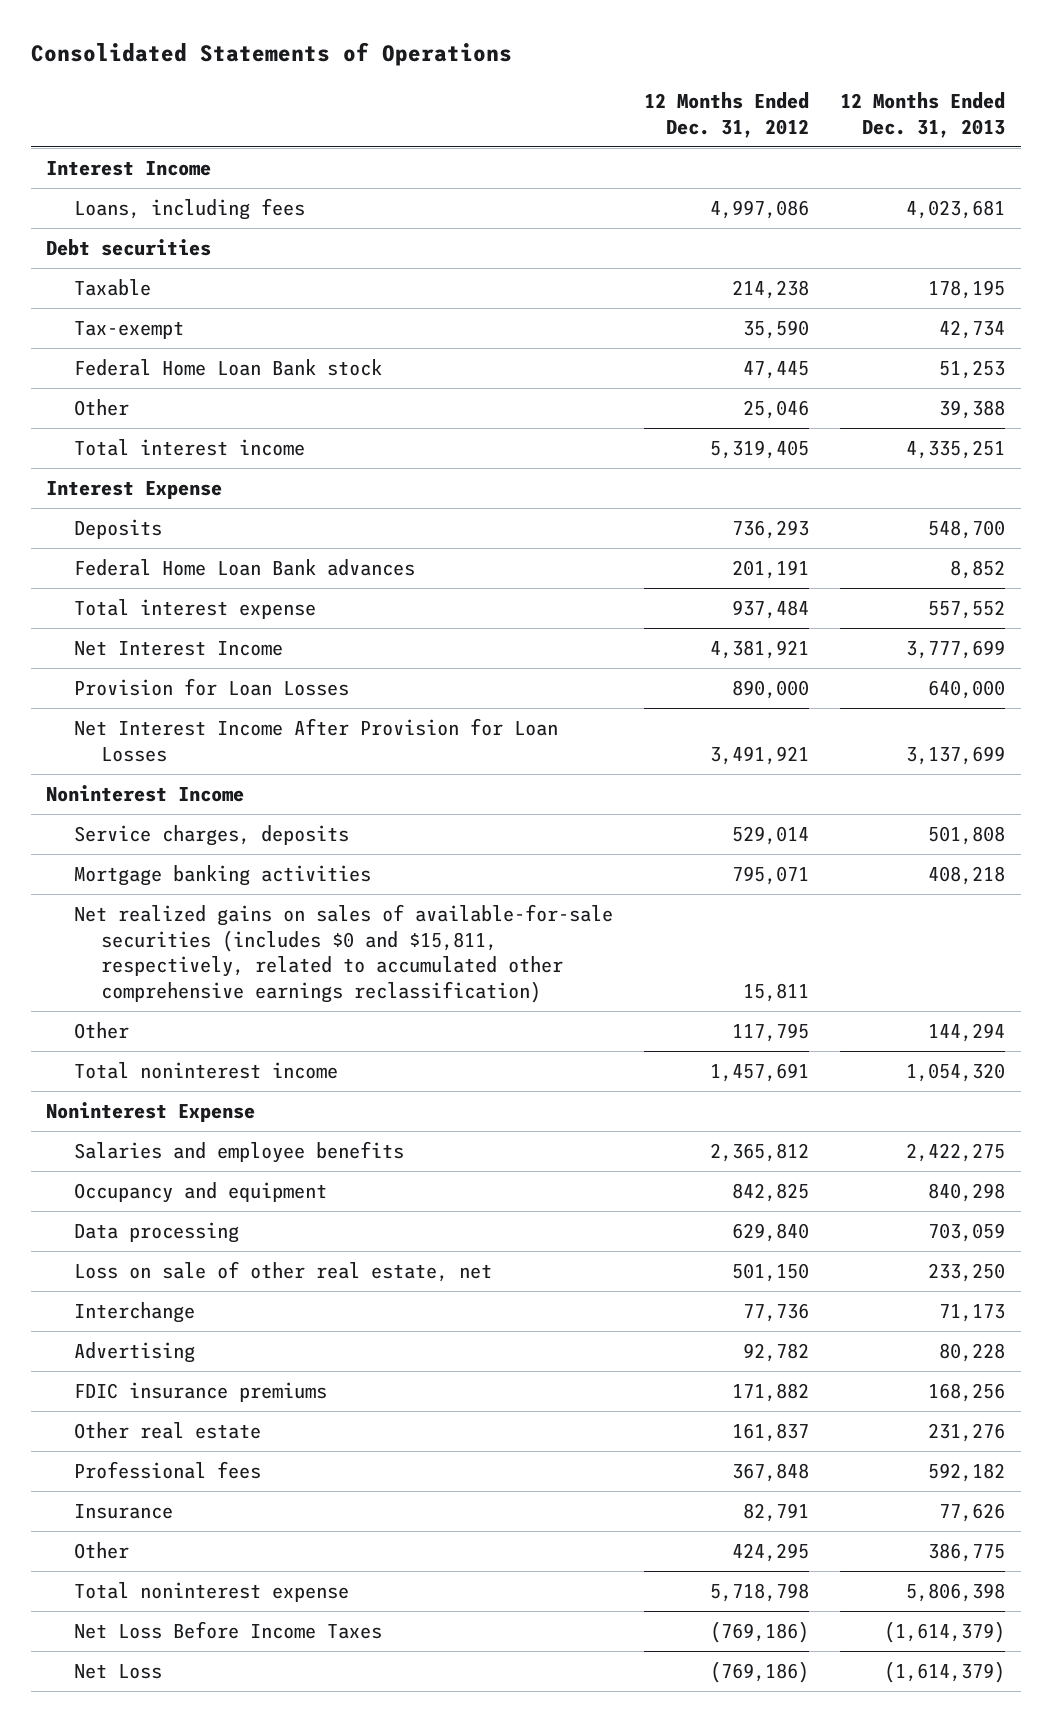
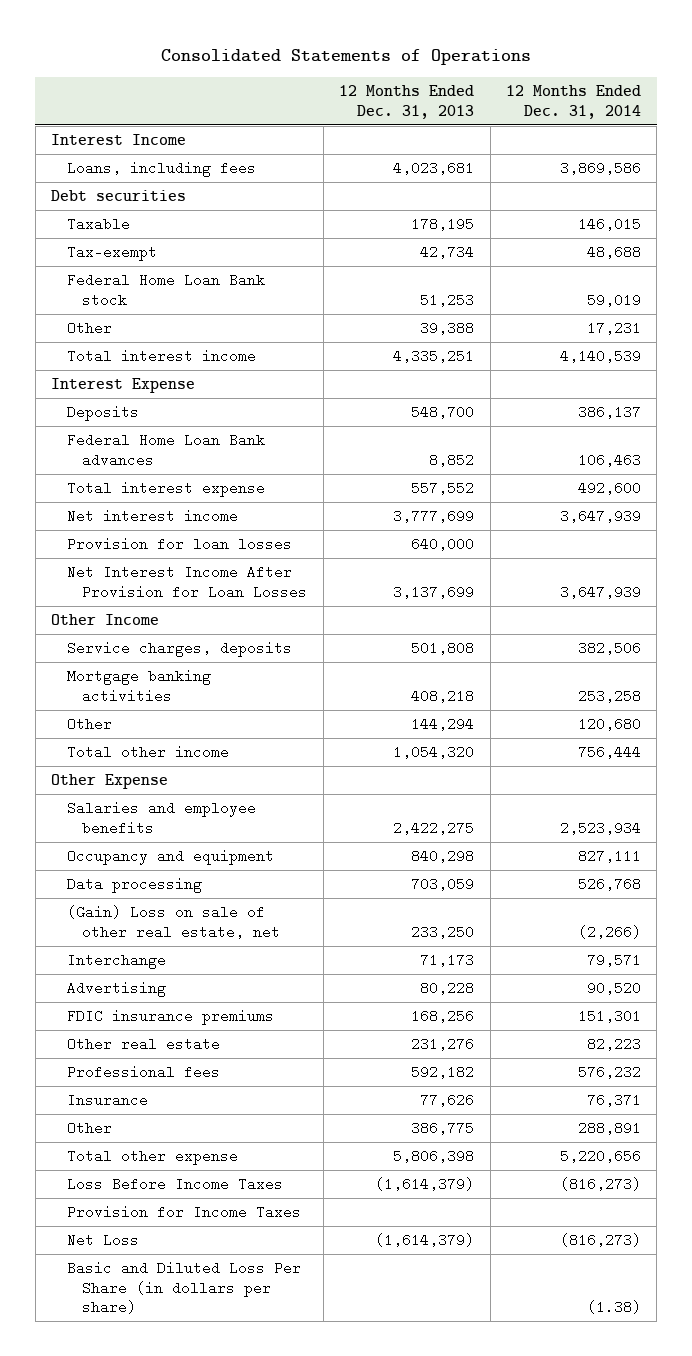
- | 12 Months Ended Dec. 31, 2012 | 12 Months Ended Dec. 31, 2013
+ | 12 Months Ended Dec. 31, 2013 | 12 Months Ended Dec. 31, 2014
- Net Interest Income | 4,381,921 | 3,777,699
- Provision for Loan Losses | 890,000 | 640,000
+ Net interest income | 3,777,699 | 3,647,939
+ Provision for loan losses | 640,000 |
- Noninterest Income
+ Other Income
- Net realized gains on sales of available-for-sale securities (includes $0 and $15,811, respectively, related to accumulated other comprehensive earnings reclassification) | 15,811 |
- Total noninterest income | 1,457,691 | 1,054,320
- Noninterest Expense
+ Total other income | 1,054,320 | 756,444
+ Other Expense
- Loss on sale of other real estate, net | 501,150 | 233,250
+ (Gain) Loss on sale of other real estate, net | 233,250 | (2,266)
- Total noninterest expense | 5,718,798 | 5,806,398
- Net Loss Before Income Taxes | (769,186) | (1,614,379)
+ Total other expense | 5,806,398 | 5,220,656
+ Loss Before Income Taxes | (1,614,379) | (816,273)
+ Provision for Income Taxes
+ Basic and Diluted Loss Per Share (in dollars per share) | | (1.38)

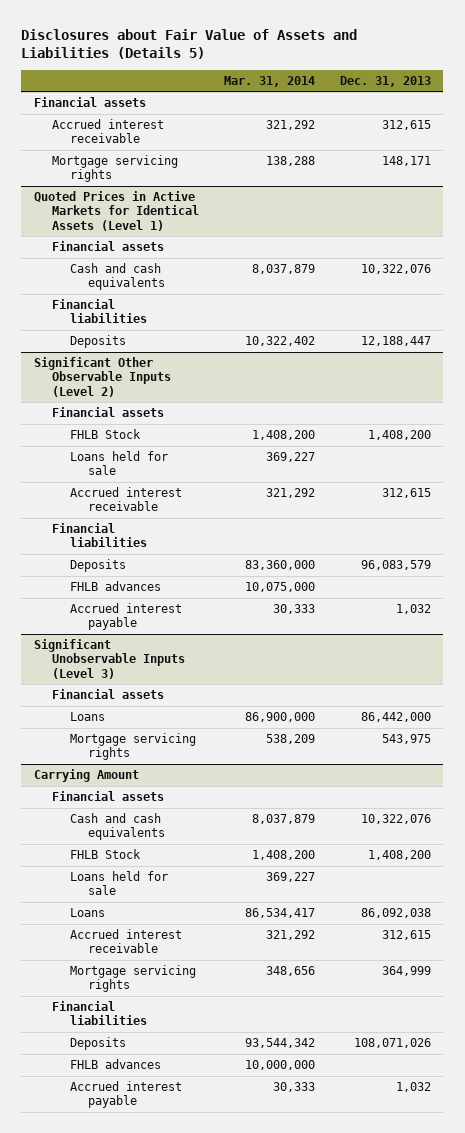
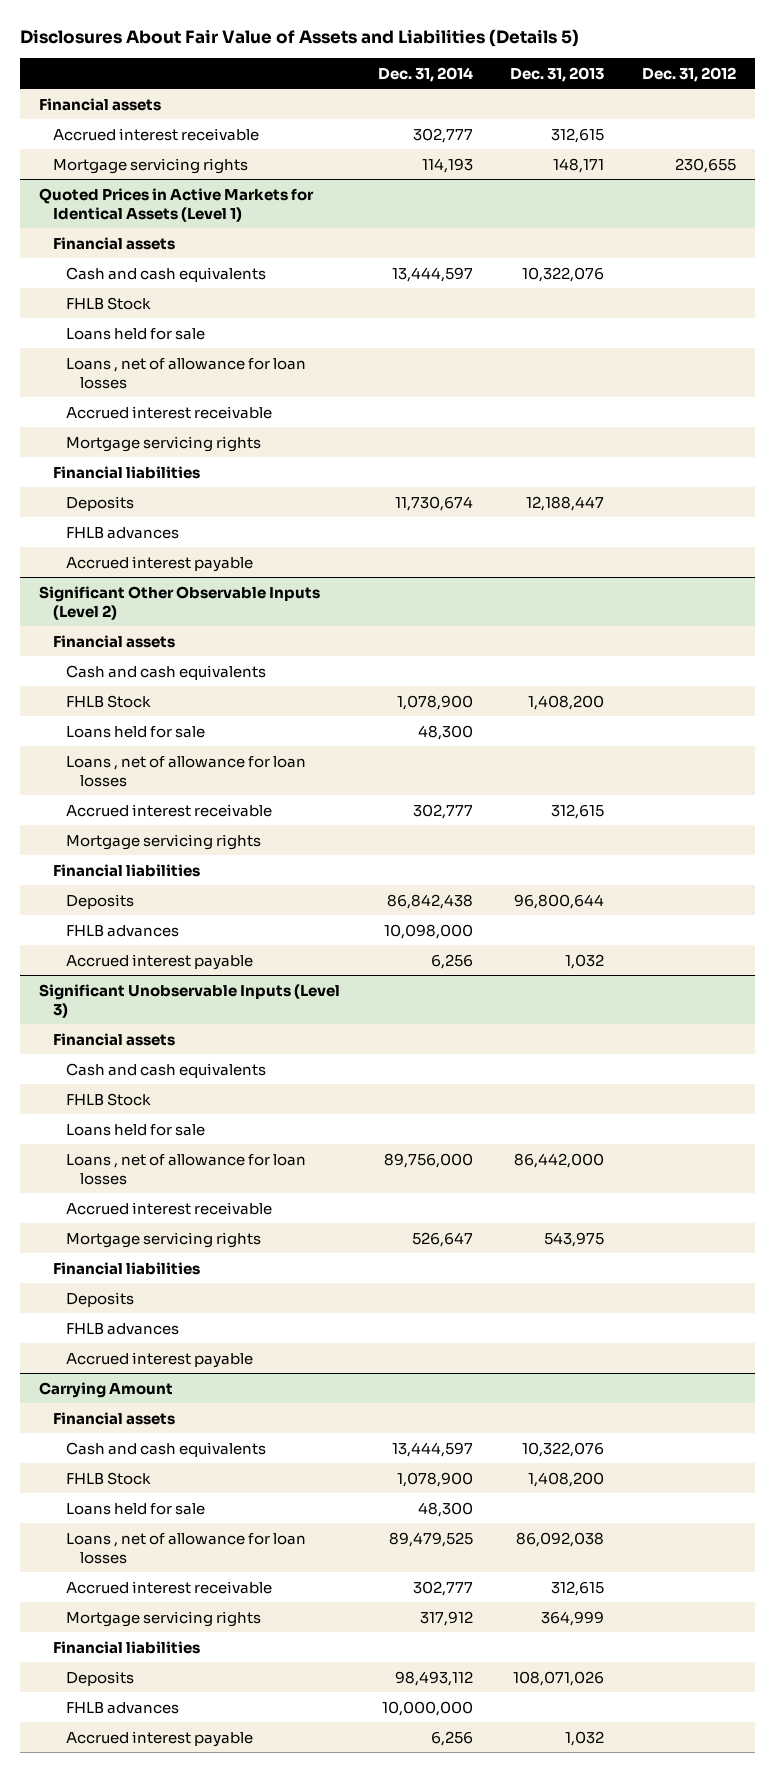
- Disclosures about Fair Value of Assets and Liabilities (Details 5)
+ Disclosures About Fair Value of Assets and Liabilities (Details 5)
- | Mar. 31, 2014 | Dec. 31, 2013
+ | Dec. 31, 2014 | Dec. 31, 2013 | Dec. 31, 2012
@ Quoted Prices in Active Markets for Identical Assets (Level 1)
+ FHLB Stock
+ Loans held for sale
+ Loans , net of allowance for loan losses
+ Accrued interest receivable
+ Mortgage servicing rights
+ FHLB advances
+ Accrued interest payable
@ Significant Other Observable Inputs (Level 2)
+ Cash and cash equivalents
+ Loans , net of allowance for loan losses
+ Mortgage servicing rights
- Deposits | 83,360,000 | 96,083,579
+ Deposits | 86,842,438 | 96,800,644 |
@ Significant Unobservable Inputs (Level 3)
- Loans | 86,900,000 | 86,442,000
+ Cash and cash equivalents
+ FHLB Stock
+ Loans held for sale
+ Loans , net of allowance for loan losses | 89,756,000 | 86,442,000 |
+ Accrued interest receivable
+ Financial liabilities
+ Deposits
+ FHLB advances
+ Accrued interest payable
@ Carrying Amount
- Loans | 86,534,417 | 86,092,038
+ Loans , net of allowance for loan losses | 89,479,525 | 86,092,038 |

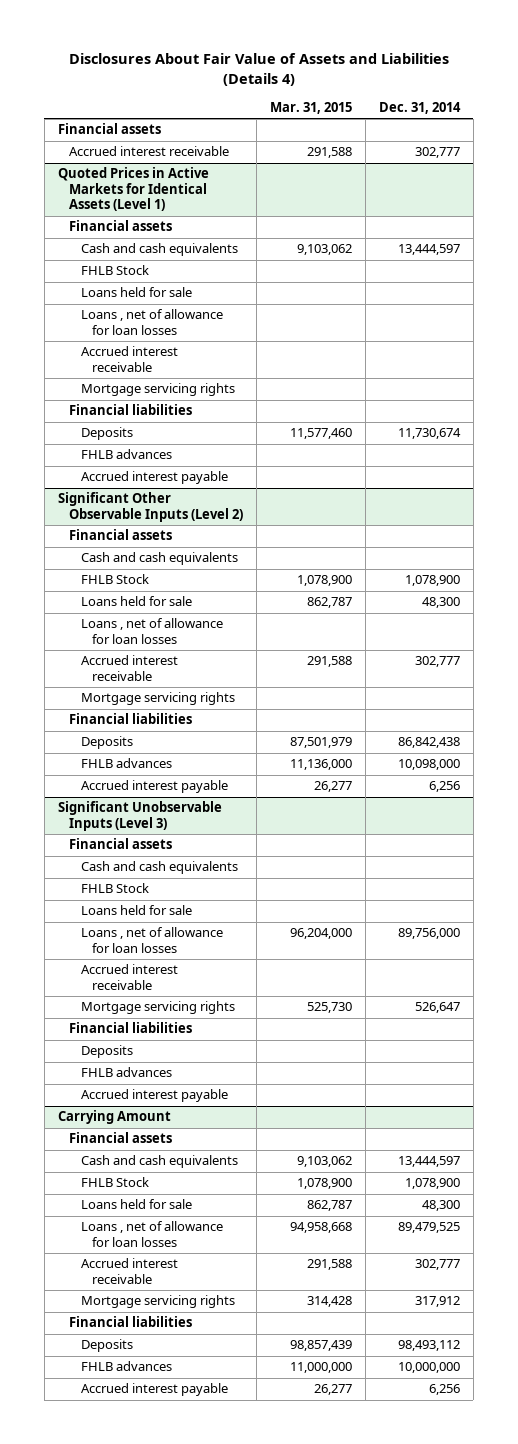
- Disclosures About Fair Value of Assets and Liabilities (Details 5)
+ Disclosures About Fair Value of Assets and Liabilities (Details 4)
- | Dec. 31, 2014 | Dec. 31, 2013 | Dec. 31, 2012
+ | Mar. 31, 2015 | Dec. 31, 2014
- Mortgage servicing rights | 114,193 | 148,171 | 230,655

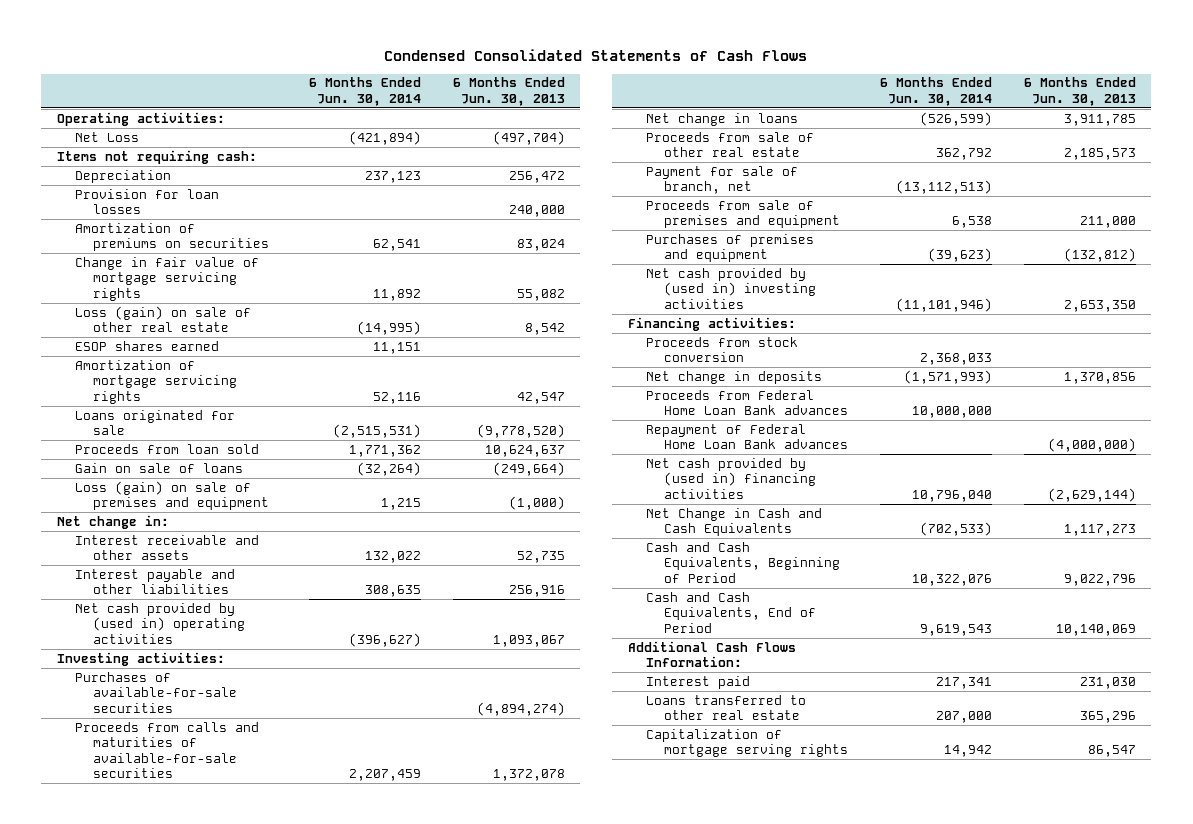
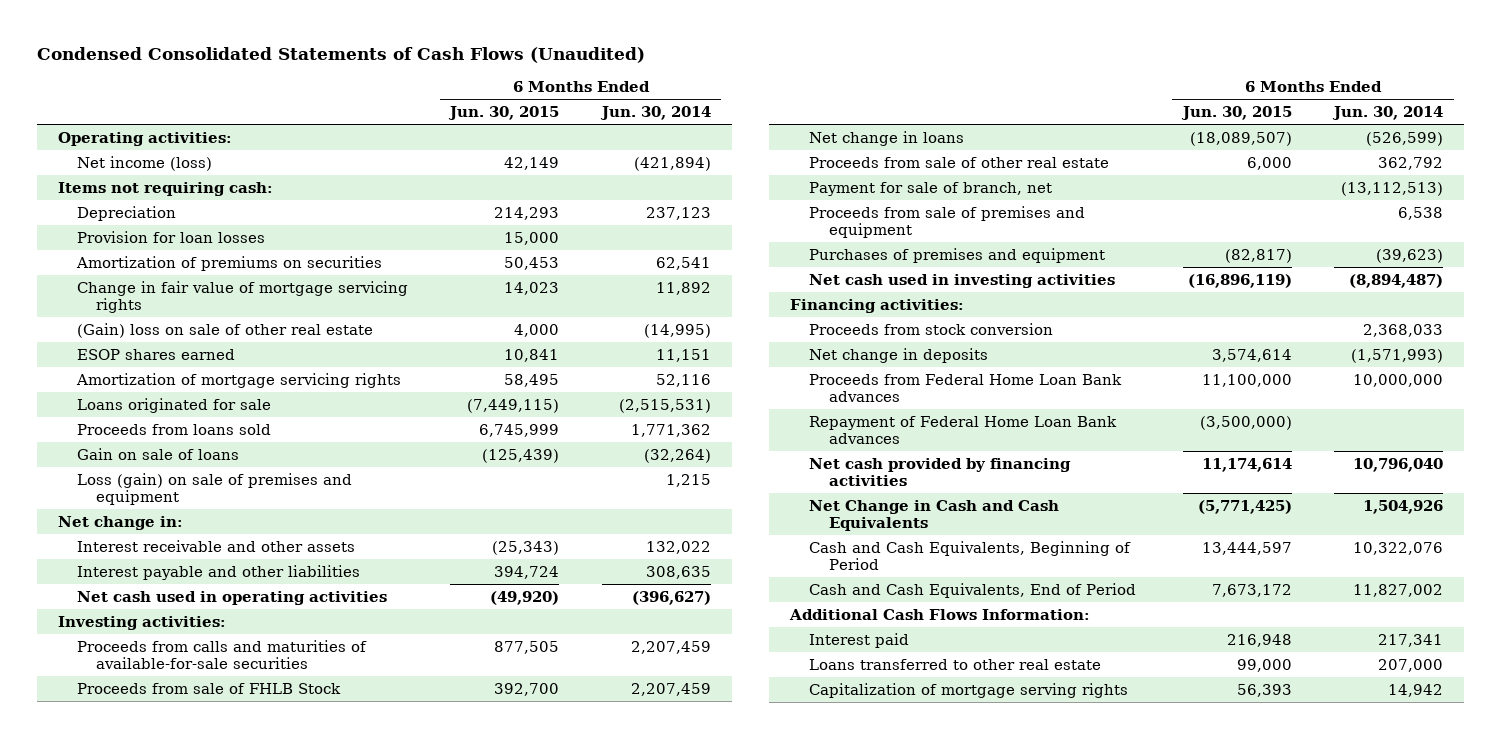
- Condensed Consolidated Statements of Cash Flows
+ Condensed Consolidated Statements of Cash Flows (Unaudited)
- | 6 Months Ended Jun. 30, 2014 | 6 Months Ended Jun. 30, 2013
+ | 6 Months Ended Jun. 30, 2015 | 6 Months Ended Jun. 30, 2014
- Net Loss | (421,894) | (497,704)
+ Net income (loss) | 42,149 | (421,894)
- Loss (gain) on sale of other real estate | (14,995) | 8,542
+ (Gain) loss on sale of other real estate | 4,000 | (14,995)
- Proceeds from loan sold | 1,771,362 | 10,624,637
+ Proceeds from loans sold | 6,745,999 | 1,771,362
- Net cash provided by (used in) operating activities | (396,627) | 1,093,067
+ Net cash used in operating activities | (49,920) | (396,627)
- Purchases of available-for-sale securities | | (4,894,274)
+ Proceeds from sale of FHLB Stock | 392,700 | 2,207,459
- Net cash provided by (used in) investing activities | (11,101,946) | 2,653,350
+ Net cash used in investing activities | (16,896,119) | (8,894,487)
- Net cash provided by (used in) financing activities | 10,796,040 | (2,629,144)
- Net Change in Cash and Cash Equivalents | (702,533) | 1,117,273
+ Net cash provided by financing activities | 11,174,614 | 10,796,040
+ Net Change in Cash and Cash Equivalents | (5,771,425) | 1,504,926
- Cash and Cash Equivalents, End of Period | 9,619,543 | 10,140,069
+ Cash and Cash Equivalents, End of Period | 7,673,172 | 11,827,002

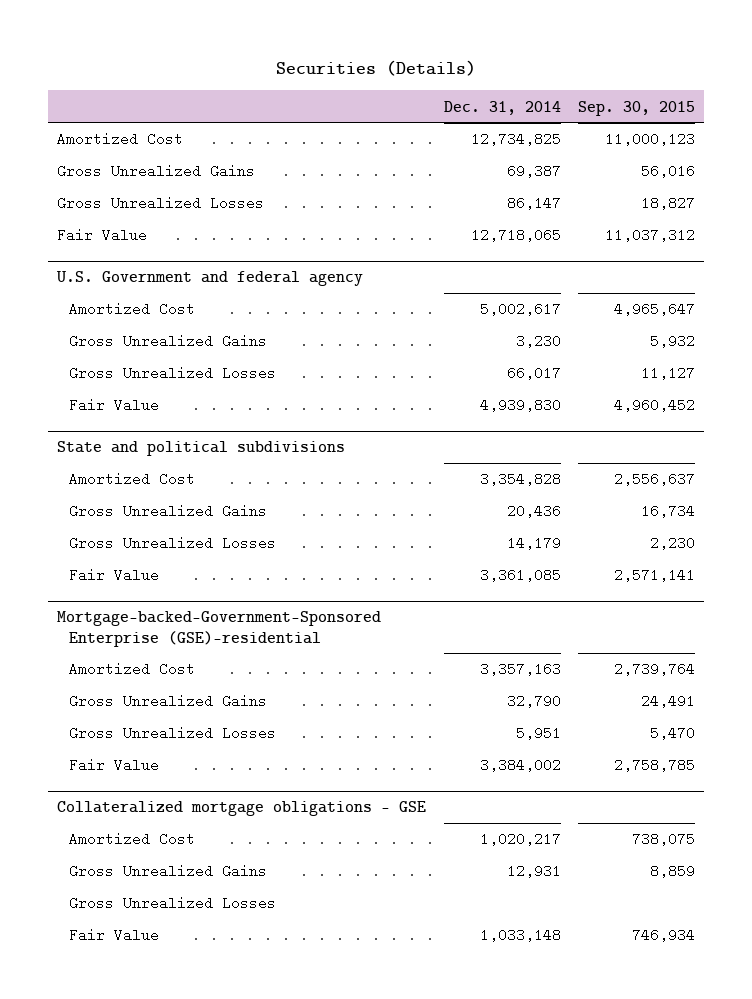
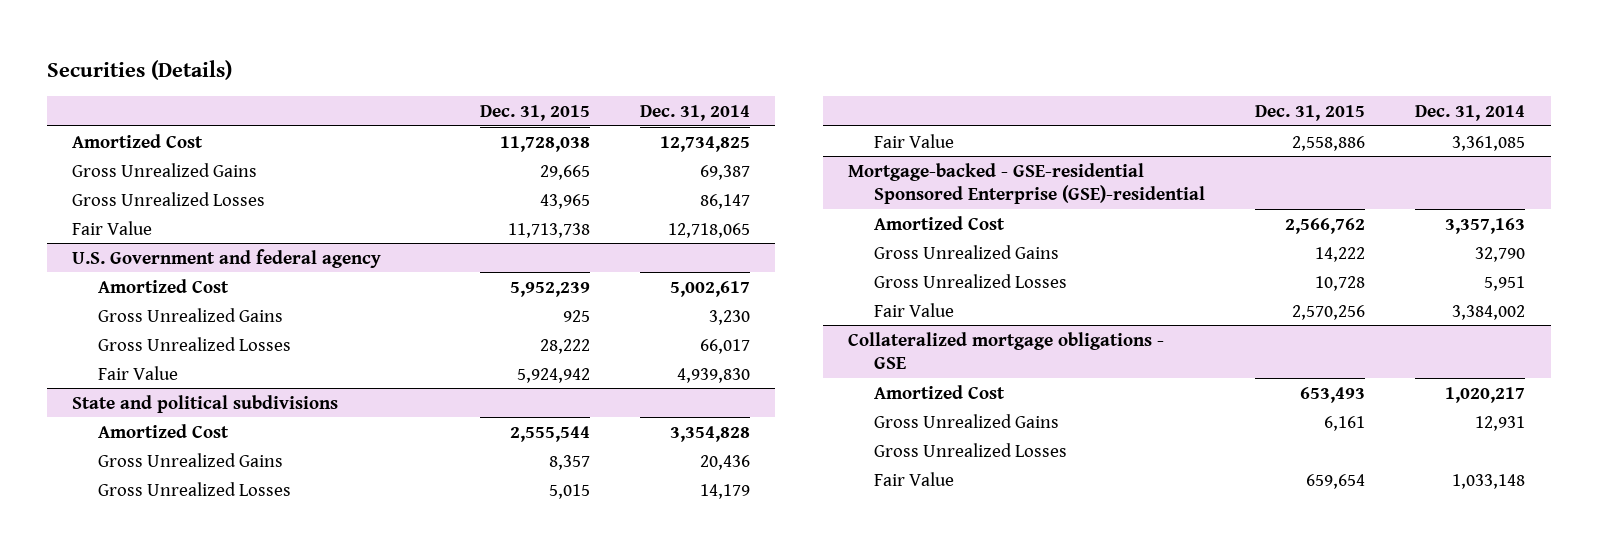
- | Dec. 31, 2014 | Sep. 30, 2015
+ | Dec. 31, 2015 | Dec. 31, 2014
- Mortgage-backed-Government-Sponsored Enterprise (GSE)-residential
+ Mortgage-backed - GSE-residential Sponsored Enterprise (GSE)-residential

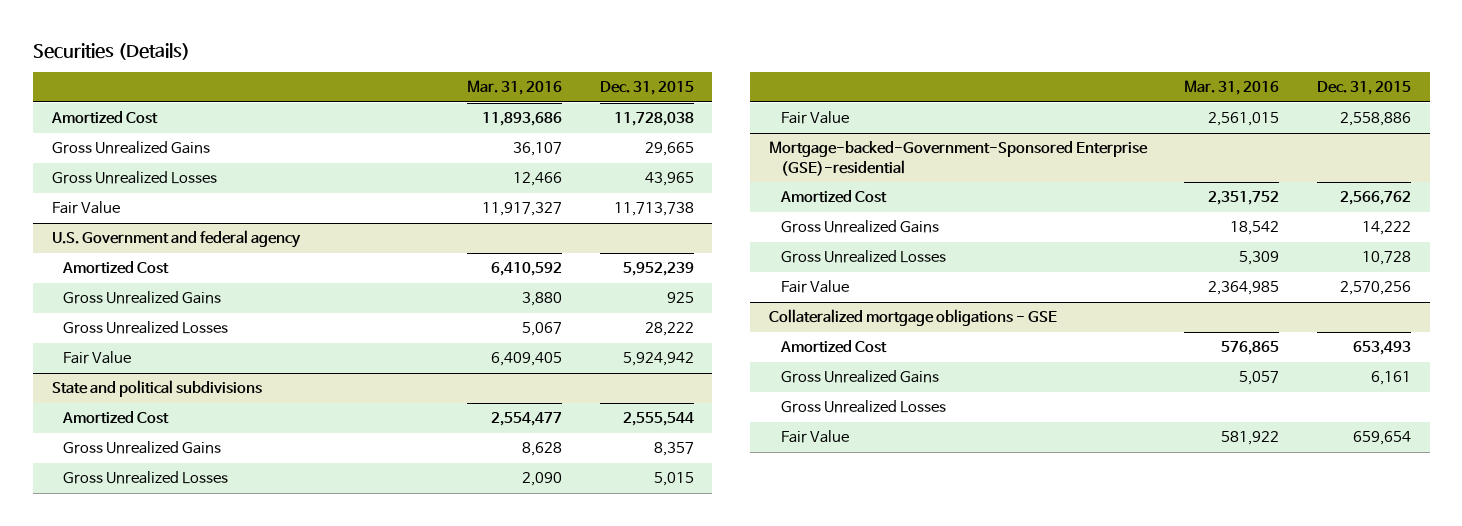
- | Dec. 31, 2015 | Dec. 31, 2014
+ | Mar. 31, 2016 | Dec. 31, 2015
- Mortgage-backed - GSE-residential Sponsored Enterprise (GSE)-residential
+ Mortgage-backed-Government-Sponsored Enterprise (GSE)-residential

